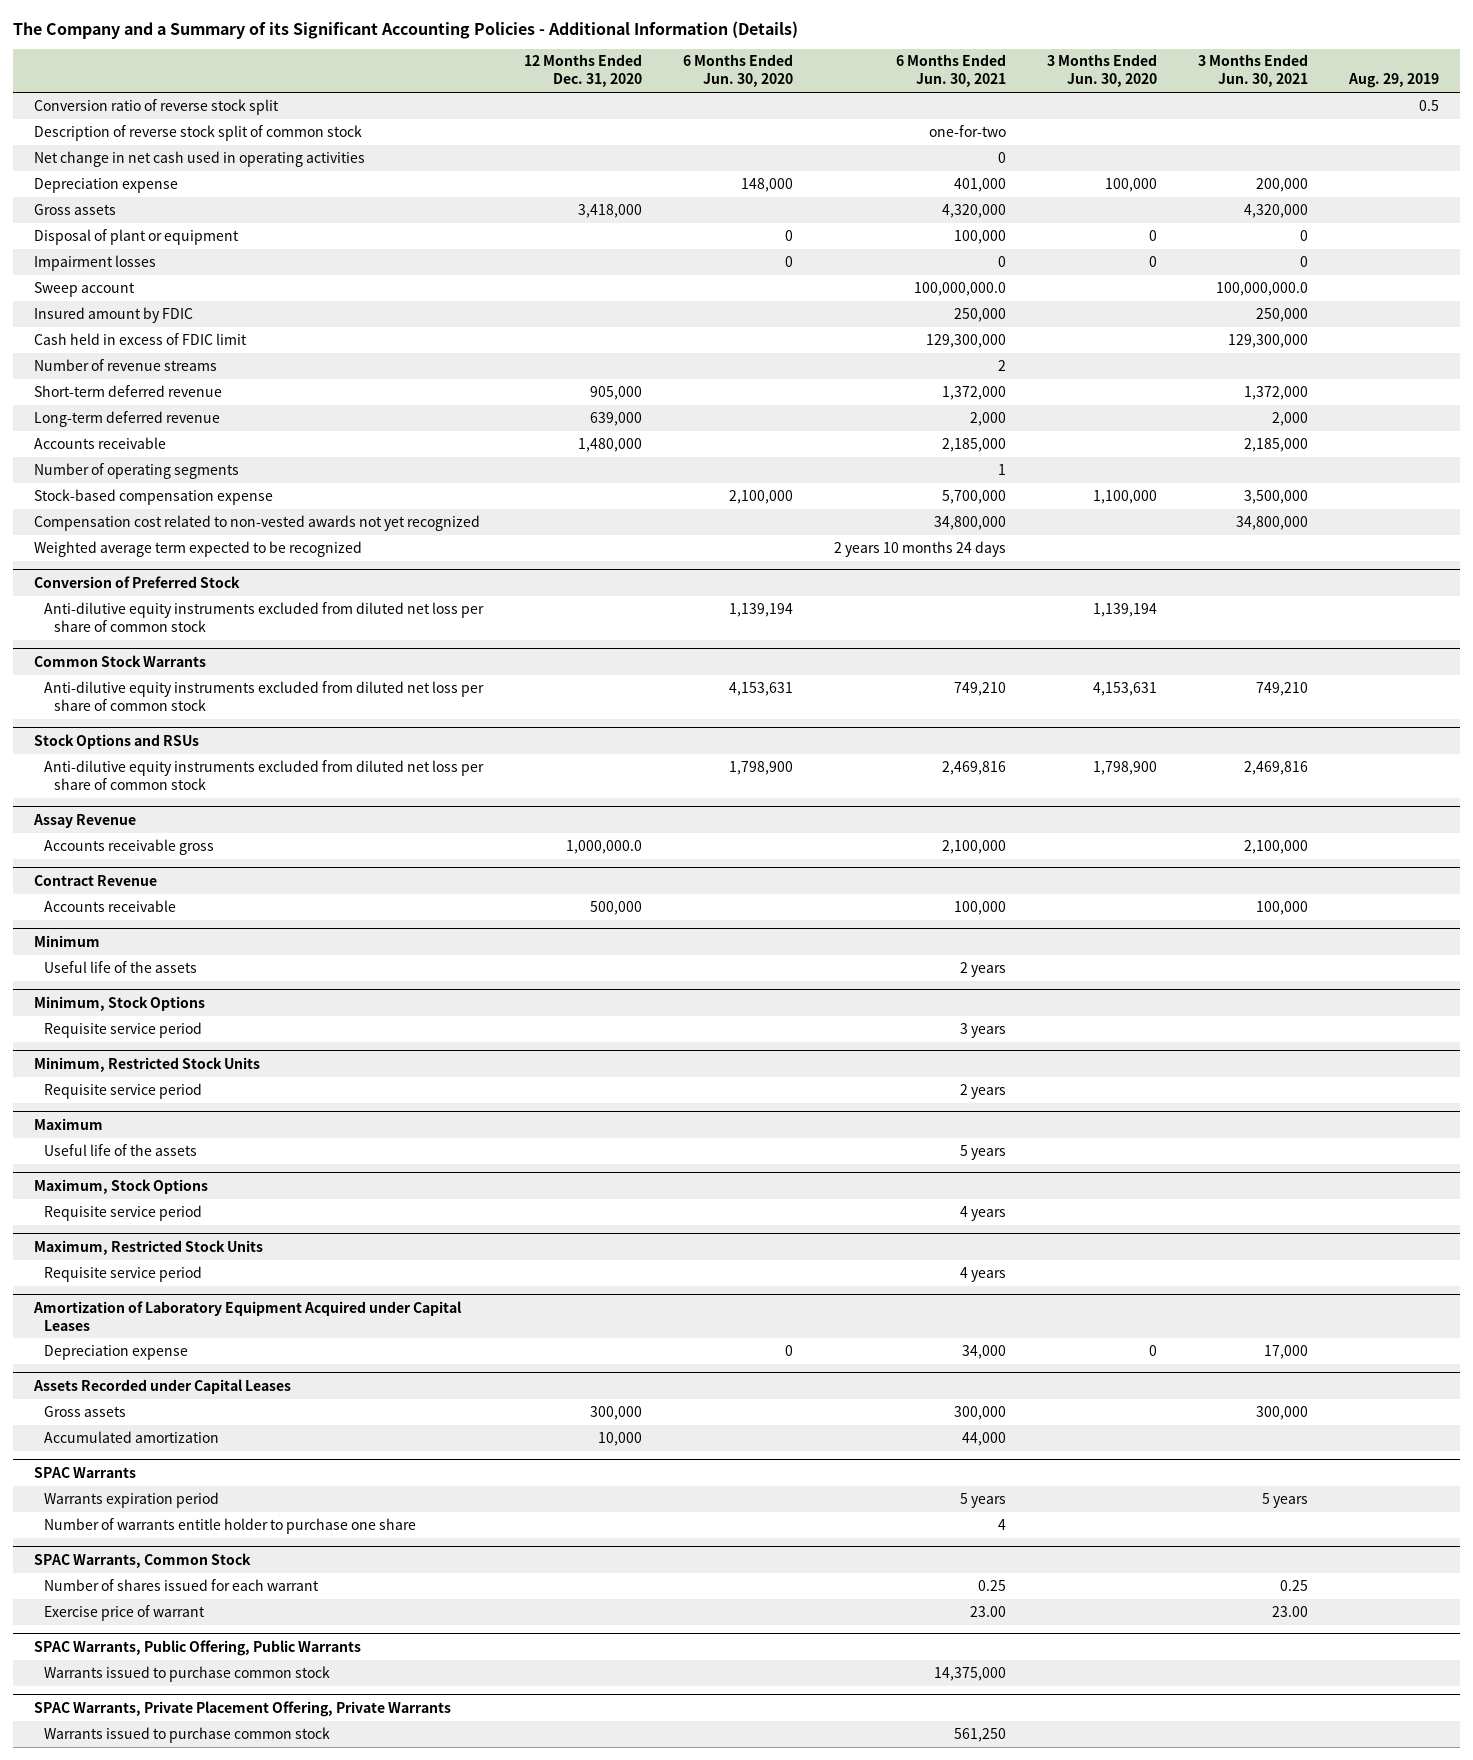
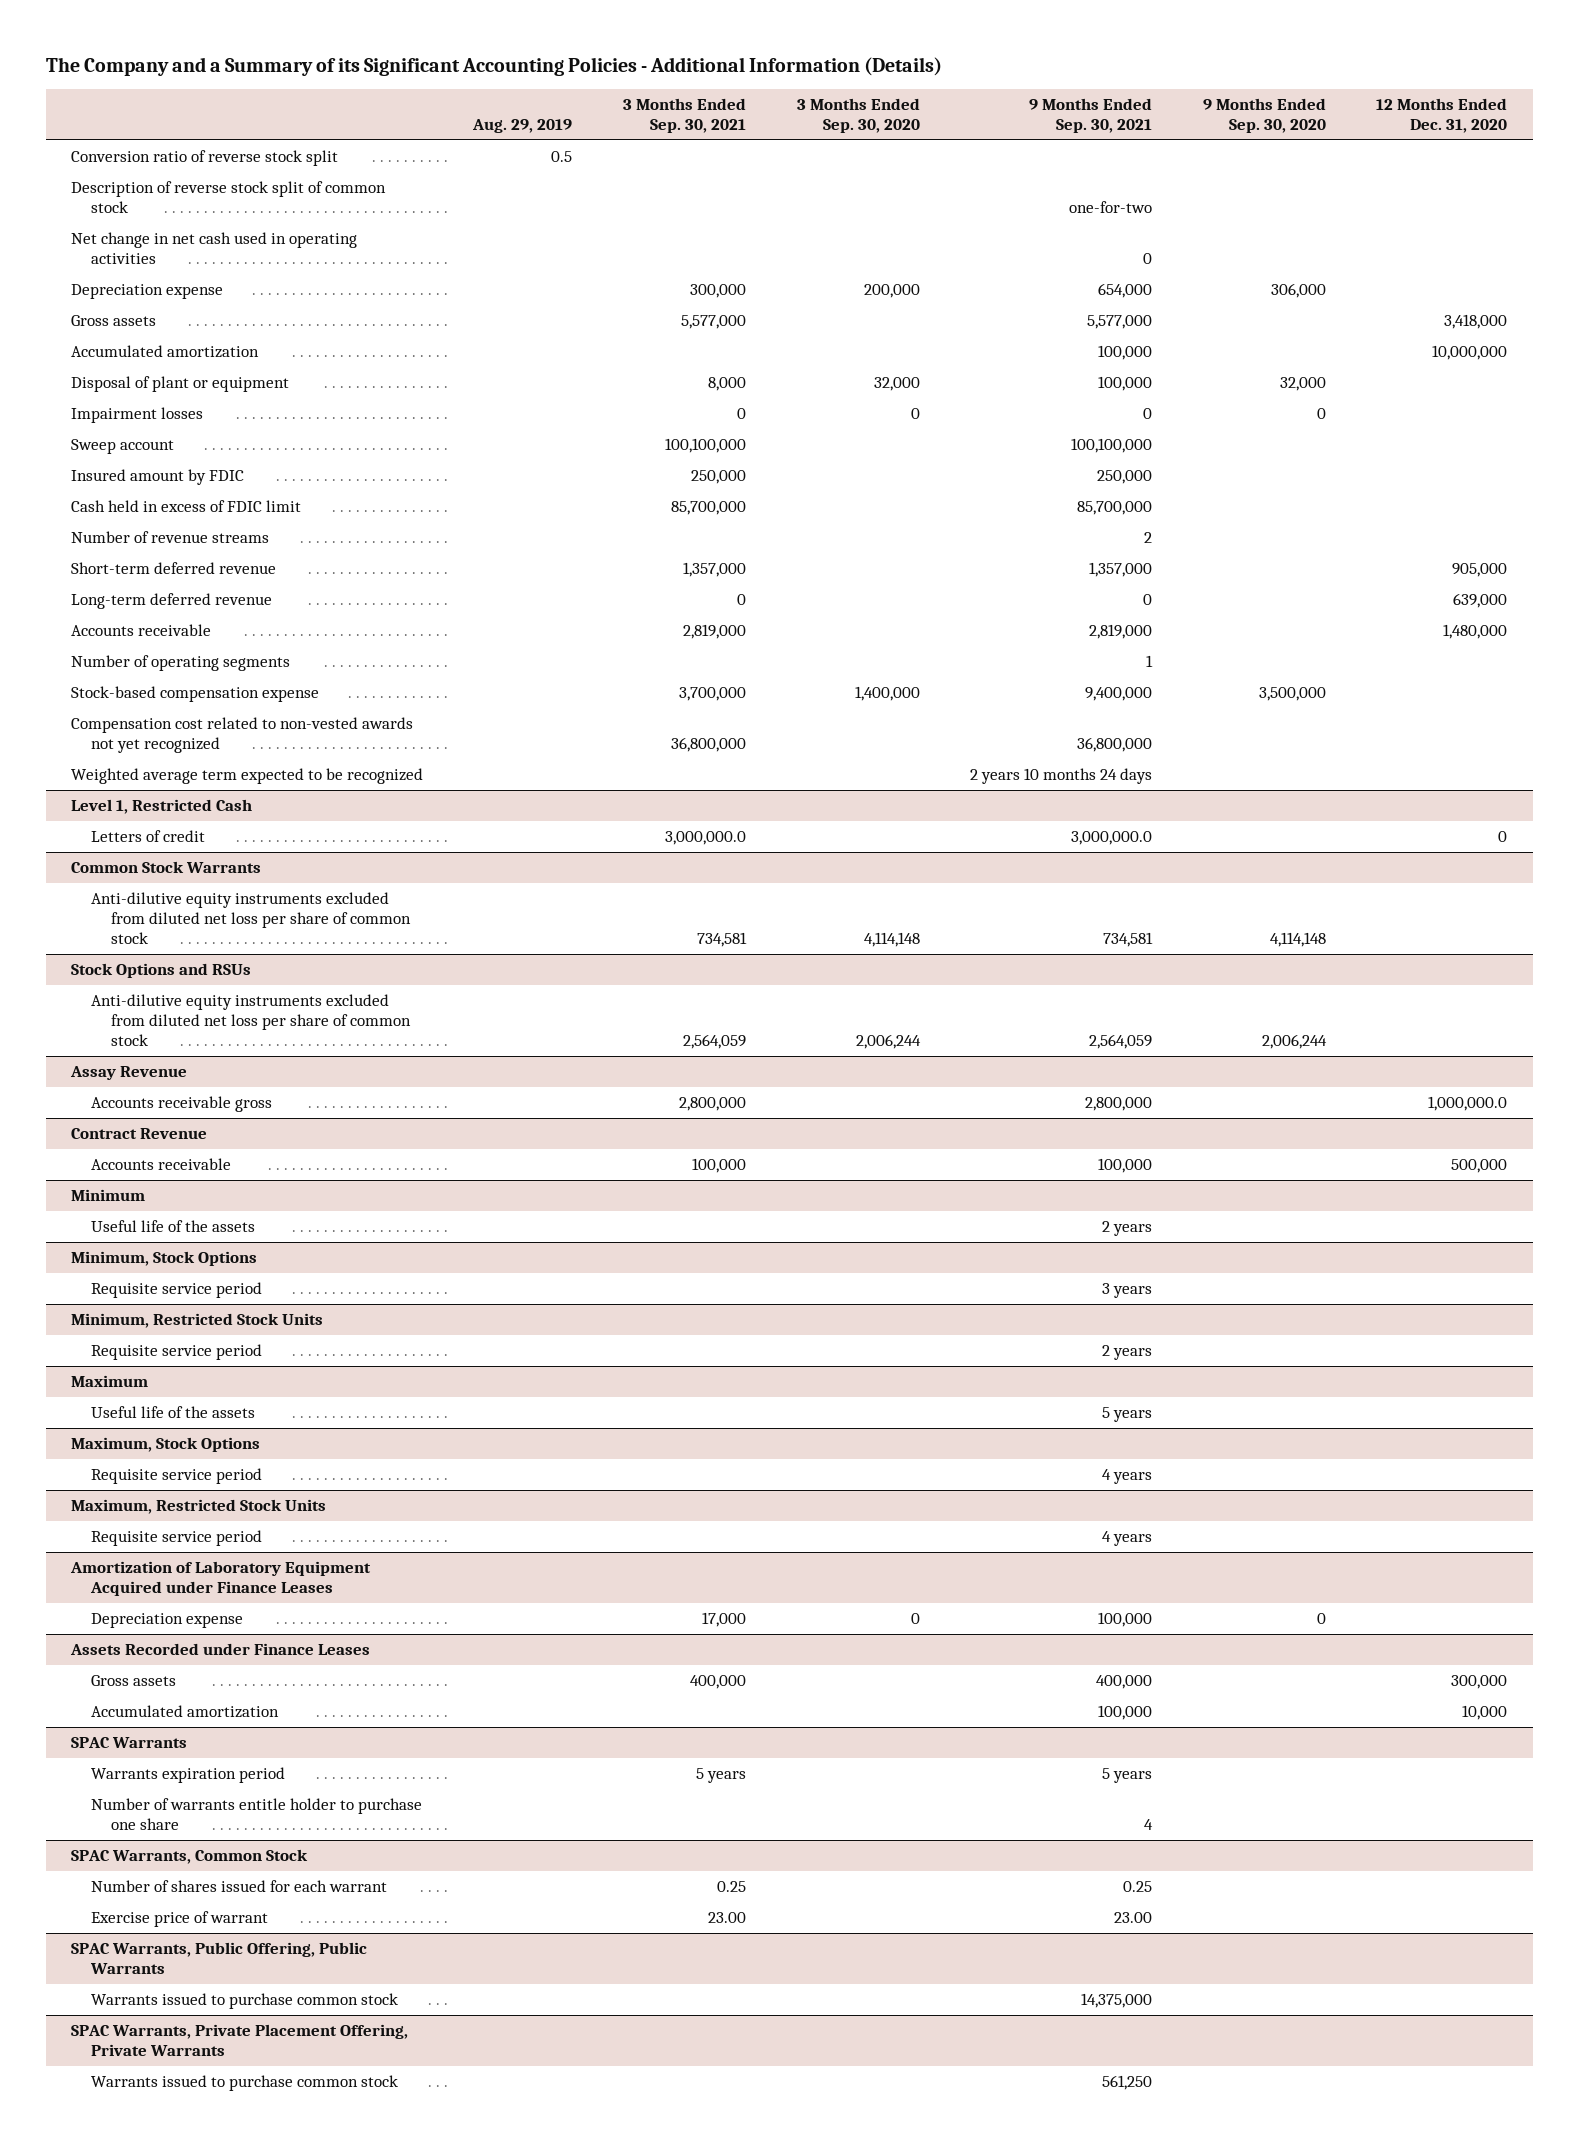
- | 12 Months Ended Dec. 31, 2020 | 6 Months Ended Jun. 30, 2020 | 6 Months Ended Jun. 30, 2021 | 3 Months Ended Jun. 30, 2020 | 3 Months Ended Jun. 30, 2021 | Aug. 29, 2019
+ | Aug. 29, 2019 | 3 Months Ended Sep. 30, 2021 | 3 Months Ended Sep. 30, 2020 | 9 Months Ended Sep. 30, 2021 | 9 Months Ended Sep. 30, 2020 | 12 Months Ended Dec. 31, 2020
+ Accumulated amortization | | | | 100,000 | | 10,000,000
- Conversion of Preferred Stock
- Anti-dilutive equity instruments excluded from diluted net loss per share of common stock | | 1,139,194 | | 1,139,194 | |
+ Level 1, Restricted Cash
+ Letters of credit | | 3,000,000.0 | | 3,000,000.0 | | 0
- Amortization of Laboratory Equipment Acquired under Capital Leases
- Depreciation expense | | 0 | 34,000 | 0 | 17,000 |
- Assets Recorded under Capital Leases
+ Amortization of Laboratory Equipment Acquired under Finance Leases
+ Depreciation expense | | 17,000 | 0 | 100,000 | 0 |
+ Assets Recorded under Finance Leases

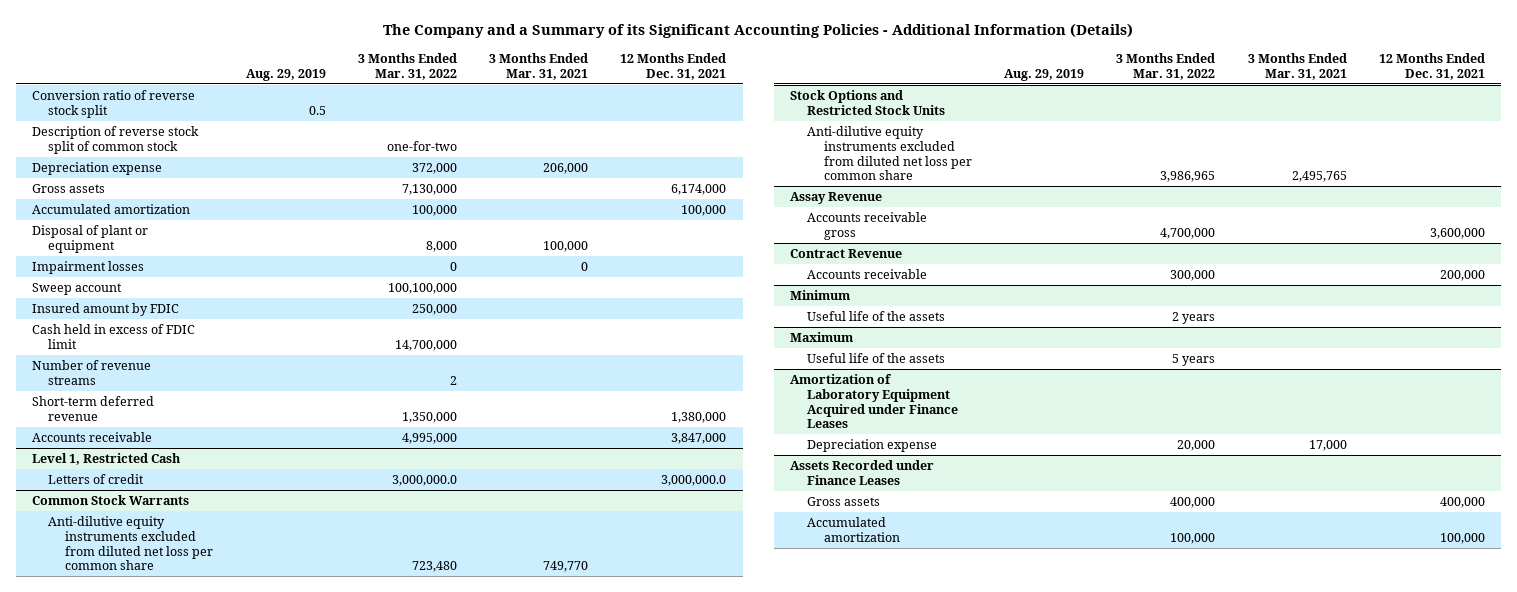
- | Aug. 29, 2019 | 3 Months Ended Sep. 30, 2021 | 3 Months Ended Sep. 30, 2020 | 9 Months Ended Sep. 30, 2021 | 9 Months Ended Sep. 30, 2020 | 12 Months Ended Dec. 31, 2020
+ | Aug. 29, 2019 | 3 Months Ended Mar. 31, 2022 | 3 Months Ended Mar. 31, 2021 | 12 Months Ended Dec. 31, 2021
- Net change in net cash used in operating activities | | | | 0 | |
- Long-term deferred revenue | | 0 | | 0 | | 639,000
- Number of operating segments | | | | 1 | |
- Stock-based compensation expense | | 3,700,000 | 1,400,000 | 9,400,000 | 3,500,000 |
- Compensation cost related to non-vested awards not yet recognized | | 36,800,000 | | 36,800,000 | |
- Weighted average term expected to be recognized | | | | 2 years 10 months 24 days | |
@ Common Stock Warrants
- Anti-dilutive equity instruments excluded from diluted net loss per share of common stock | | 734,581 | 4,114,148 | 734,581 | 4,114,148 |
- Stock Options and RSUs
- Anti-dilutive equity instruments excluded from diluted net loss per share of common stock | | 2,564,059 | 2,006,244 | 2,564,059 | 2,006,244 |
@ Common Stock Warrants
+ Anti-dilutive equity instruments excluded from diluted net loss per common share | | 723,480 | 749,770 |
+ Stock Options and Restricted Stock Units
+ Anti-dilutive equity instruments excluded from diluted net loss per common share | | 3,986,965 | 2,495,765 |
- Minimum, Stock Options
- Requisite service period | | | | 3 years | |
- Minimum, Restricted Stock Units
- Requisite service period | | | | 2 years | |
- Maximum, Stock Options
- Requisite service period | | | | 4 years | |
- Maximum, Restricted Stock Units
- Requisite service period | | | | 4 years | |
- SPAC Warrants
- Warrants expiration period | | 5 years | | 5 years | |
- Number of warrants entitle holder to purchase one share | | | | 4 | |
- SPAC Warrants, Common Stock
- Number of shares issued for each warrant | | 0.25 | | 0.25 | |
- Exercise price of warrant | | 23.00 | | 23.00 | |
- SPAC Warrants, Public Offering, Public Warrants
- Warrants issued to purchase common stock | | | | 14,375,000 | |
- SPAC Warrants, Private Placement Offering, Private Warrants
- Warrants issued to purchase common stock | | | | 561,250 | |

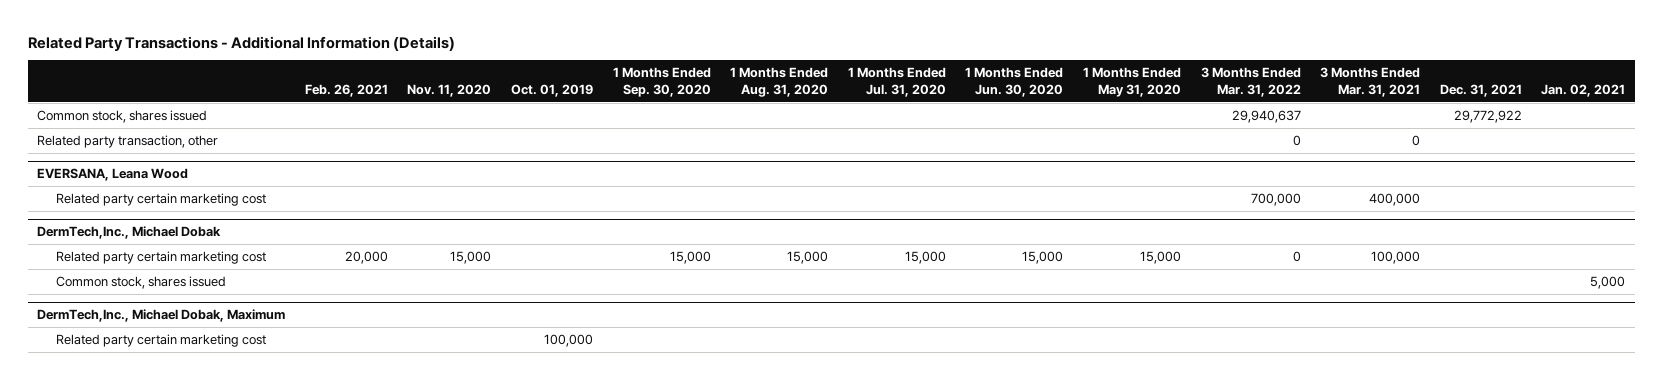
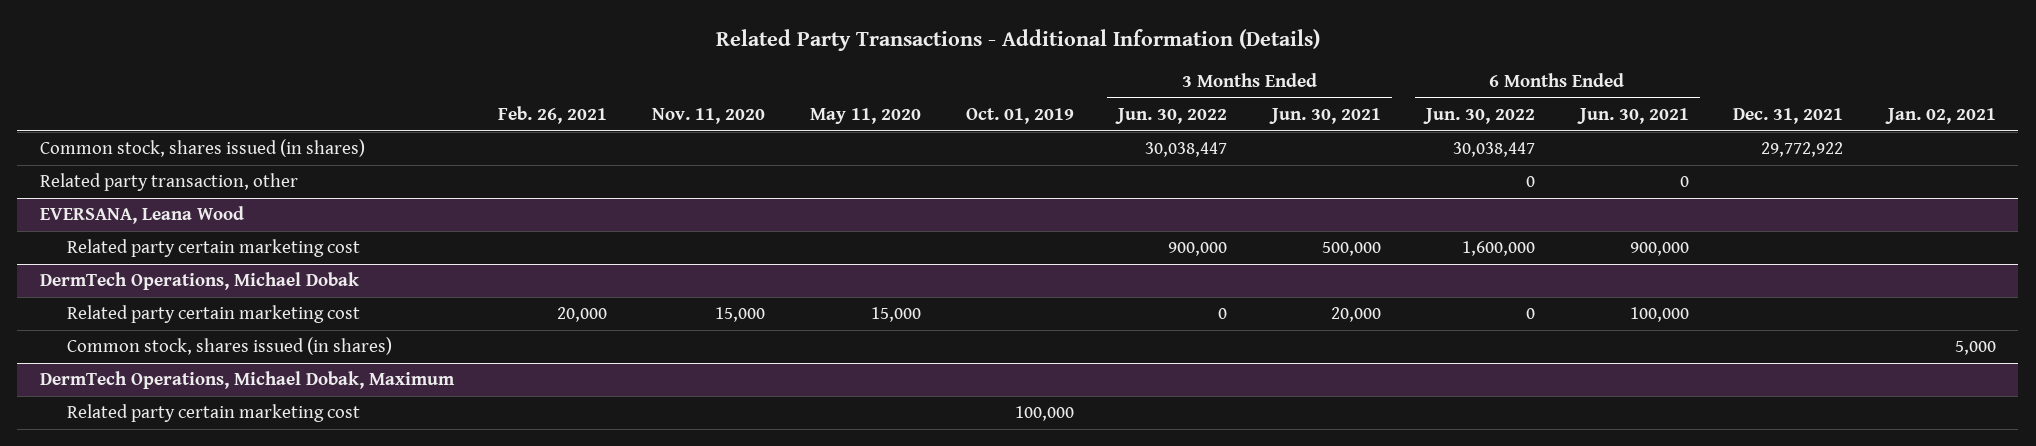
- | Feb. 26, 2021 | Nov. 11, 2020 | Oct. 01, 2019 | 1 Months Ended Sep. 30, 2020 | 1 Months Ended Aug. 31, 2020 | 1 Months Ended Jul. 31, 2020 | 1 Months Ended Jun. 30, 2020 | 1 Months Ended May 31, 2020 | 3 Months Ended Mar. 31, 2022 | 3 Months Ended Mar. 31, 2021 | Dec. 31, 2021 | Jan. 02, 2021
+ | Feb. 26, 2021 | Nov. 11, 2020 | May 11, 2020 | Oct. 01, 2019 | 3 Months Ended Jun. 30, 2022 | 3 Months Ended Jun. 30, 2021 | 6 Months Ended Jun. 30, 2022 | 6 Months Ended Jun. 30, 2021 | Dec. 31, 2021 | Jan. 02, 2021
- Common stock, shares issued | | | | | | | | | 29,940,637 | | 29,772,922 |
+ Common stock, shares issued (in shares) | | | | | 30,038,447 | | 30,038,447 | | 29,772,922 |
- DermTech,Inc., Michael Dobak
+ DermTech Operations, Michael Dobak
- Common stock, shares issued | | | | | | | | | | | | 5,000
- DermTech,Inc., Michael Dobak, Maximum
+ Common stock, shares issued (in shares) | | | | | | | | | | 5,000
+ DermTech Operations, Michael Dobak, Maximum

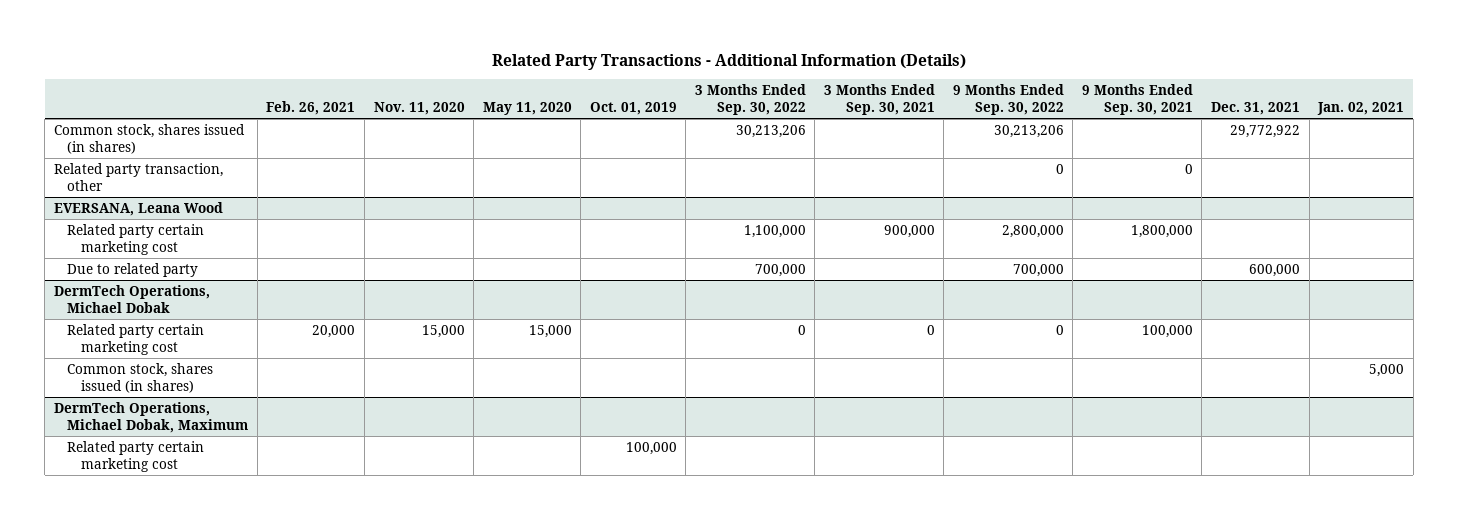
- | Feb. 26, 2021 | Nov. 11, 2020 | May 11, 2020 | Oct. 01, 2019 | 3 Months Ended Jun. 30, 2022 | 3 Months Ended Jun. 30, 2021 | 6 Months Ended Jun. 30, 2022 | 6 Months Ended Jun. 30, 2021 | Dec. 31, 2021 | Jan. 02, 2021
+ | Feb. 26, 2021 | Nov. 11, 2020 | May 11, 2020 | Oct. 01, 2019 | 3 Months Ended Sep. 30, 2022 | 3 Months Ended Sep. 30, 2021 | 9 Months Ended Sep. 30, 2022 | 9 Months Ended Sep. 30, 2021 | Dec. 31, 2021 | Jan. 02, 2021
@ EVERSANA, Leana Wood
+ Due to related party | | | | | 700,000 | | 700,000 | | 600,000 |

